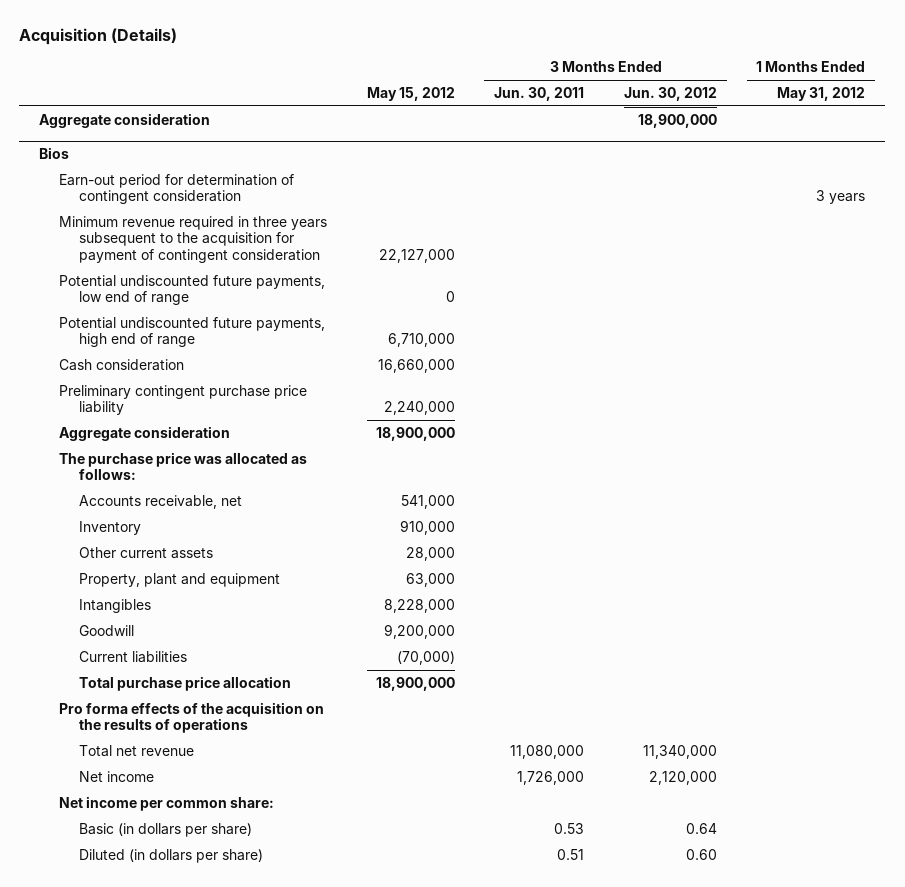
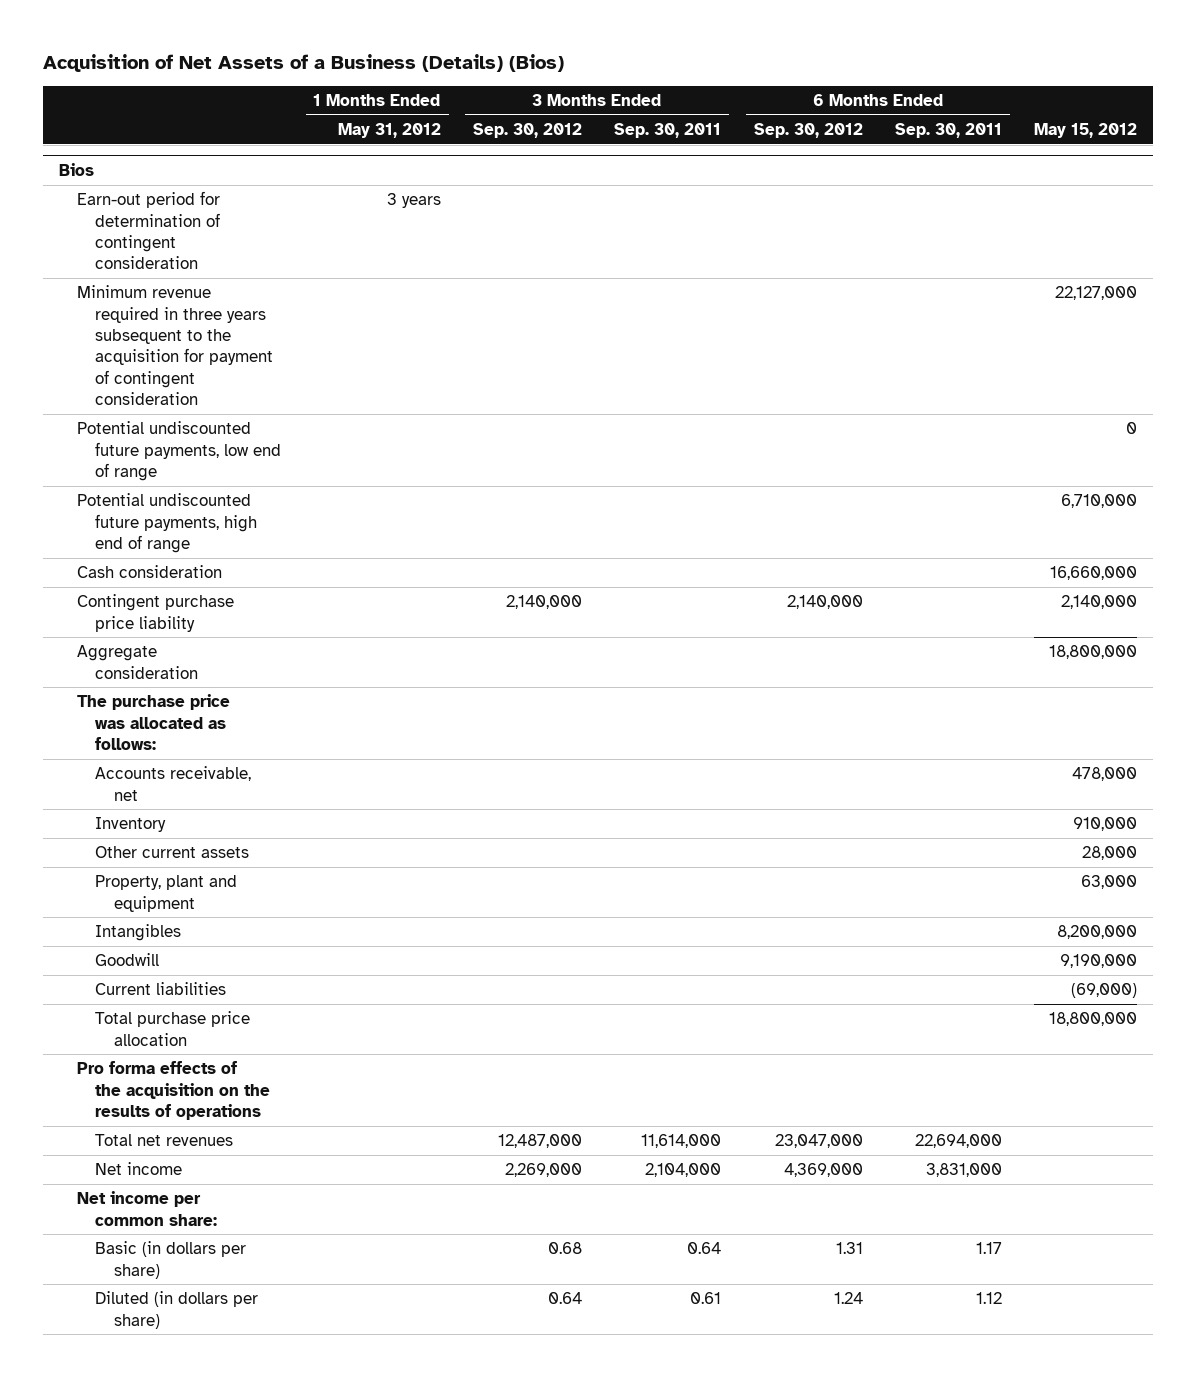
- Acquisition (Details)
+ Acquisition of Net Assets of a Business (Details) (Bios)
- | May 15, 2012 | 3 Months Ended Jun. 30, 2011 | 3 Months Ended Jun. 30, 2012 | 1 Months Ended May 31, 2012
+ | 1 Months Ended May 31, 2012 | 3 Months Ended Sep. 30, 2012 | 3 Months Ended Sep. 30, 2011 | 6 Months Ended Sep. 30, 2012 | 6 Months Ended Sep. 30, 2011 | May 15, 2012
- Aggregate consideration | | | 18,900,000 |
@ Bios
- Preliminary contingent purchase price liability | 2,240,000 | | |
- Aggregate consideration | 18,900,000 | | |
+ Contingent purchase price liability | | 2,140,000 | | 2,140,000 | | 2,140,000
+ Aggregate consideration | | | | | | 18,800,000
- Accounts receivable, net | 541,000 | | |
+ Accounts receivable, net | | | | | | 478,000
- Intangibles | 8,228,000 | | |
- Goodwill | 9,200,000 | | |
- Current liabilities | (70,000) | | |
- Total purchase price allocation | 18,900,000 | | |
+ Intangibles | | | | | | 8,200,000
+ Goodwill | | | | | | 9,190,000
+ Current liabilities | | | | | | (69,000)
+ Total purchase price allocation | | | | | | 18,800,000
- Total net revenue | | 11,080,000 | 11,340,000 |
+ Total net revenues | | 12,487,000 | 11,614,000 | 23,047,000 | 22,694,000 |

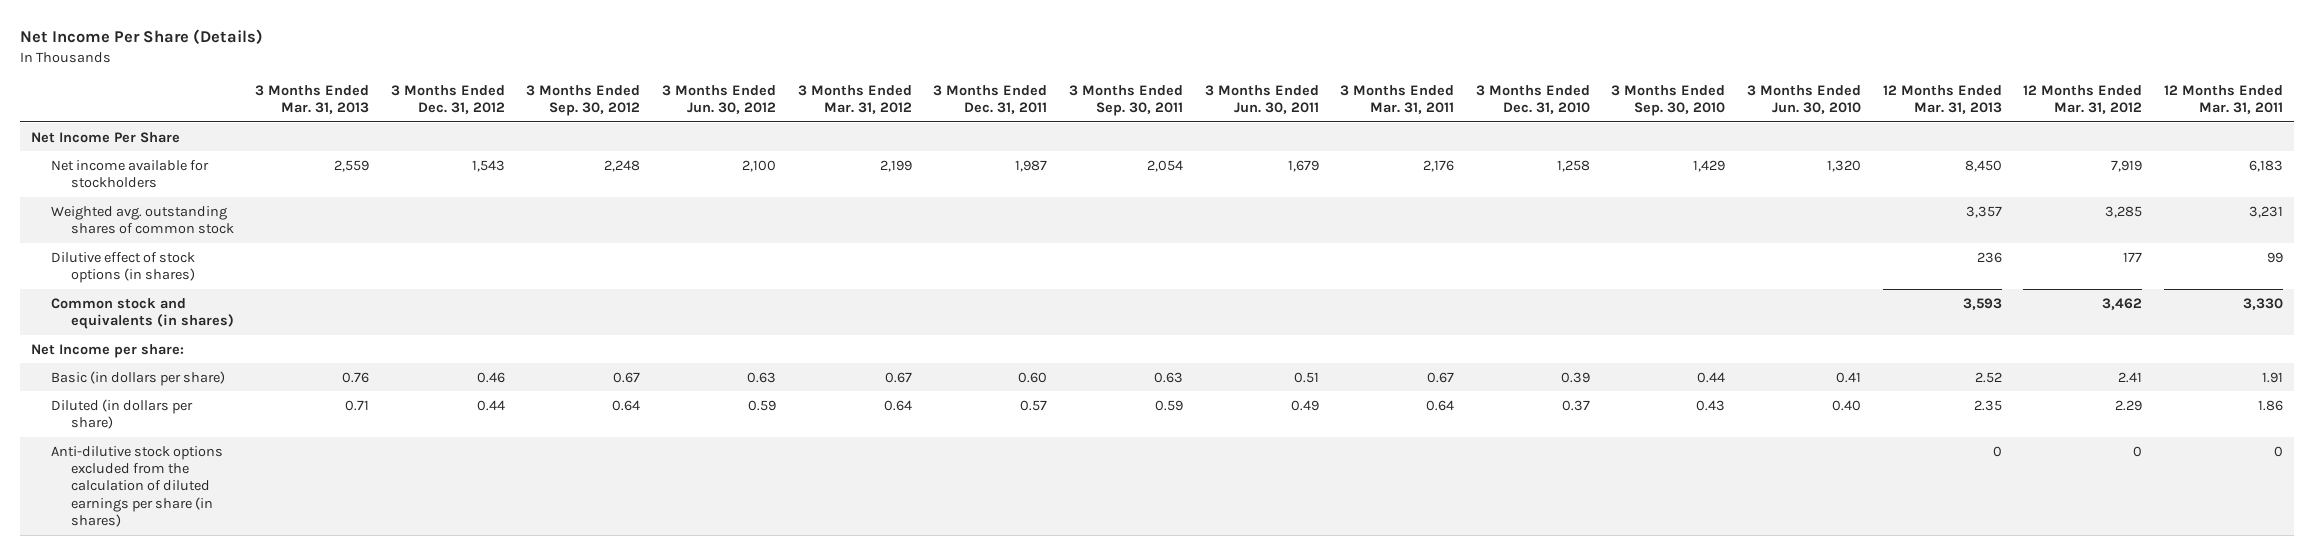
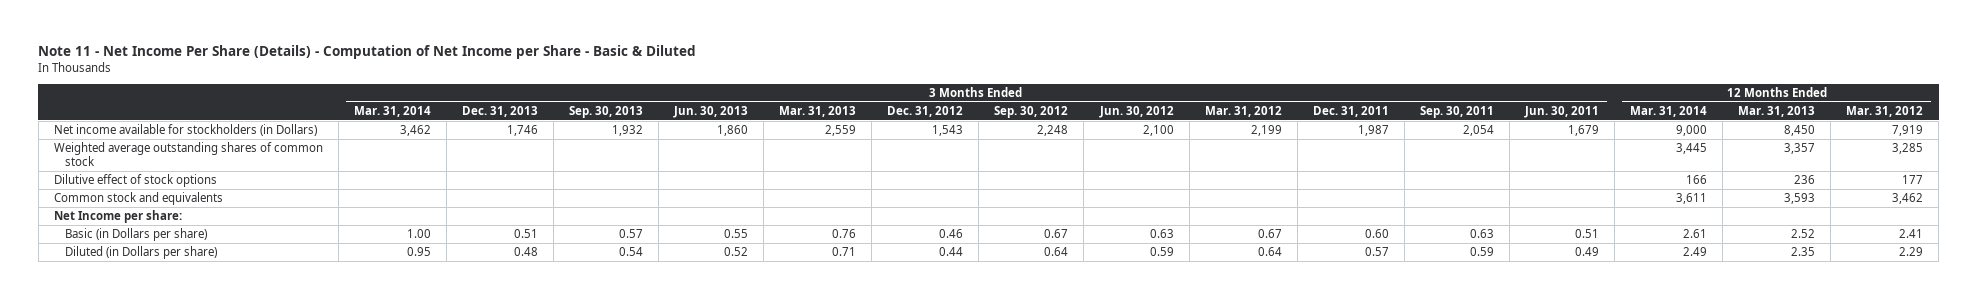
- Net Income Per Share (Details)
+ Note 11 - Net Income Per Share (Details) - Computation of Net Income per Share - Basic & Diluted
- | 3 Months Ended Mar. 31, 2013 | 3 Months Ended Dec. 31, 2012 | 3 Months Ended Sep. 30, 2012 | 3 Months Ended Jun. 30, 2012 | 3 Months Ended Mar. 31, 2012 | 3 Months Ended Dec. 31, 2011 | 3 Months Ended Sep. 30, 2011 | 3 Months Ended Jun. 30, 2011 | 3 Months Ended Mar. 31, 2011 | 3 Months Ended Dec. 31, 2010 | 3 Months Ended Sep. 30, 2010 | 3 Months Ended Jun. 30, 2010 | 12 Months Ended Mar. 31, 2013 | 12 Months Ended Mar. 31, 2012 | 12 Months Ended Mar. 31, 2011
+ | 3 Months Ended Mar. 31, 2014 | 3 Months Ended Dec. 31, 2013 | 3 Months Ended Sep. 30, 2013 | 3 Months Ended Jun. 30, 2013 | 3 Months Ended Mar. 31, 2013 | 3 Months Ended Dec. 31, 2012 | 3 Months Ended Sep. 30, 2012 | 3 Months Ended Jun. 30, 2012 | 3 Months Ended Mar. 31, 2012 | 3 Months Ended Dec. 31, 2011 | 3 Months Ended Sep. 30, 2011 | 3 Months Ended Jun. 30, 2011 | 12 Months Ended Mar. 31, 2014 | 12 Months Ended Mar. 31, 2013 | 12 Months Ended Mar. 31, 2012
- Net Income Per Share
- Net income available for stockholders | 2,559 | 1,543 | 2,248 | 2,100 | 2,199 | 1,987 | 2,054 | 1,679 | 2,176 | 1,258 | 1,429 | 1,320 | 8,450 | 7,919 | 6,183
- Weighted avg. outstanding shares of common stock | | | | | | | | | | | | | 3,357 | 3,285 | 3,231
- Dilutive effect of stock options (in shares) | | | | | | | | | | | | | 236 | 177 | 99
- Common stock and equivalents (in shares) | | | | | | | | | | | | | 3,593 | 3,462 | 3,330
+ Net income available for stockholders (in Dollars) | 3,462 | 1,746 | 1,932 | 1,860 | 2,559 | 1,543 | 2,248 | 2,100 | 2,199 | 1,987 | 2,054 | 1,679 | 9,000 | 8,450 | 7,919
+ Weighted average outstanding shares of common stock | | | | | | | | | | | | | 3,445 | 3,357 | 3,285
+ Dilutive effect of stock options | | | | | | | | | | | | | 166 | 236 | 177
+ Common stock and equivalents | | | | | | | | | | | | | 3,611 | 3,593 | 3,462
- Basic (in dollars per share) | 0.76 | 0.46 | 0.67 | 0.63 | 0.67 | 0.60 | 0.63 | 0.51 | 0.67 | 0.39 | 0.44 | 0.41 | 2.52 | 2.41 | 1.91
- Diluted (in dollars per share) | 0.71 | 0.44 | 0.64 | 0.59 | 0.64 | 0.57 | 0.59 | 0.49 | 0.64 | 0.37 | 0.43 | 0.40 | 2.35 | 2.29 | 1.86
- Anti-dilutive stock options excluded from the calculation of diluted earnings per share (in shares) | | | | | | | | | | | | | 0 | 0 | 0
+ Basic (in Dollars per share) | 1.00 | 0.51 | 0.57 | 0.55 | 0.76 | 0.46 | 0.67 | 0.63 | 0.67 | 0.60 | 0.63 | 0.51 | 2.61 | 2.52 | 2.41
+ Diluted (in Dollars per share) | 0.95 | 0.48 | 0.54 | 0.52 | 0.71 | 0.44 | 0.64 | 0.59 | 0.64 | 0.57 | 0.59 | 0.49 | 2.49 | 2.35 | 2.29

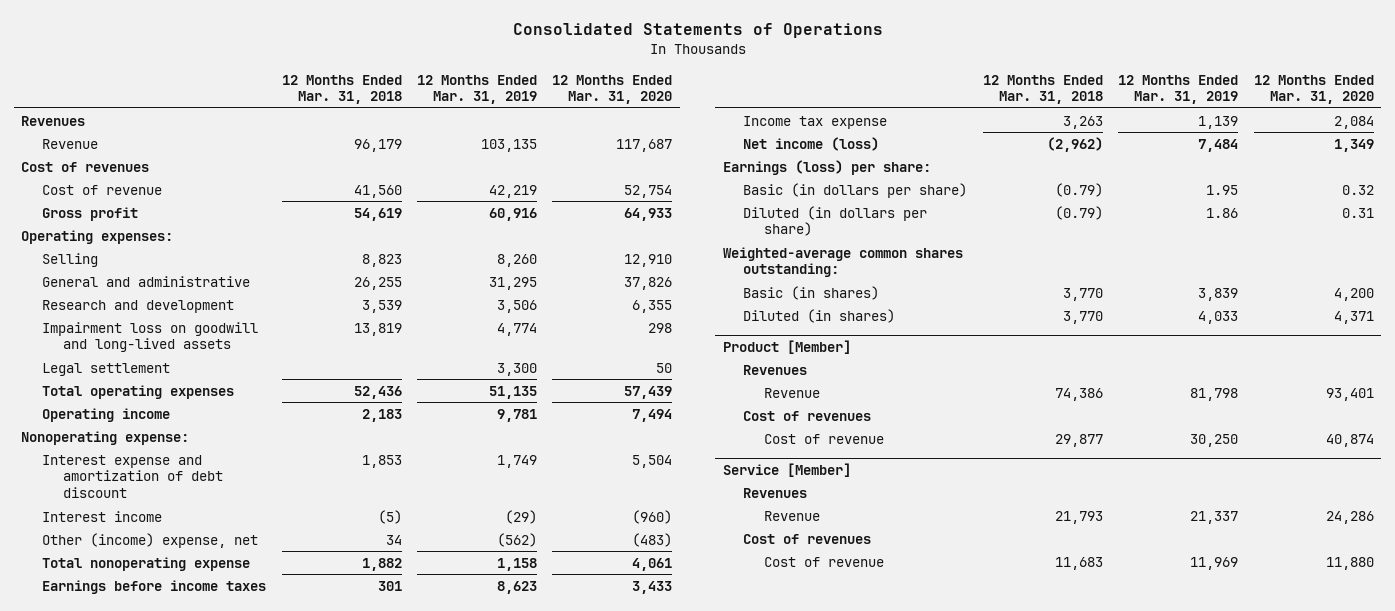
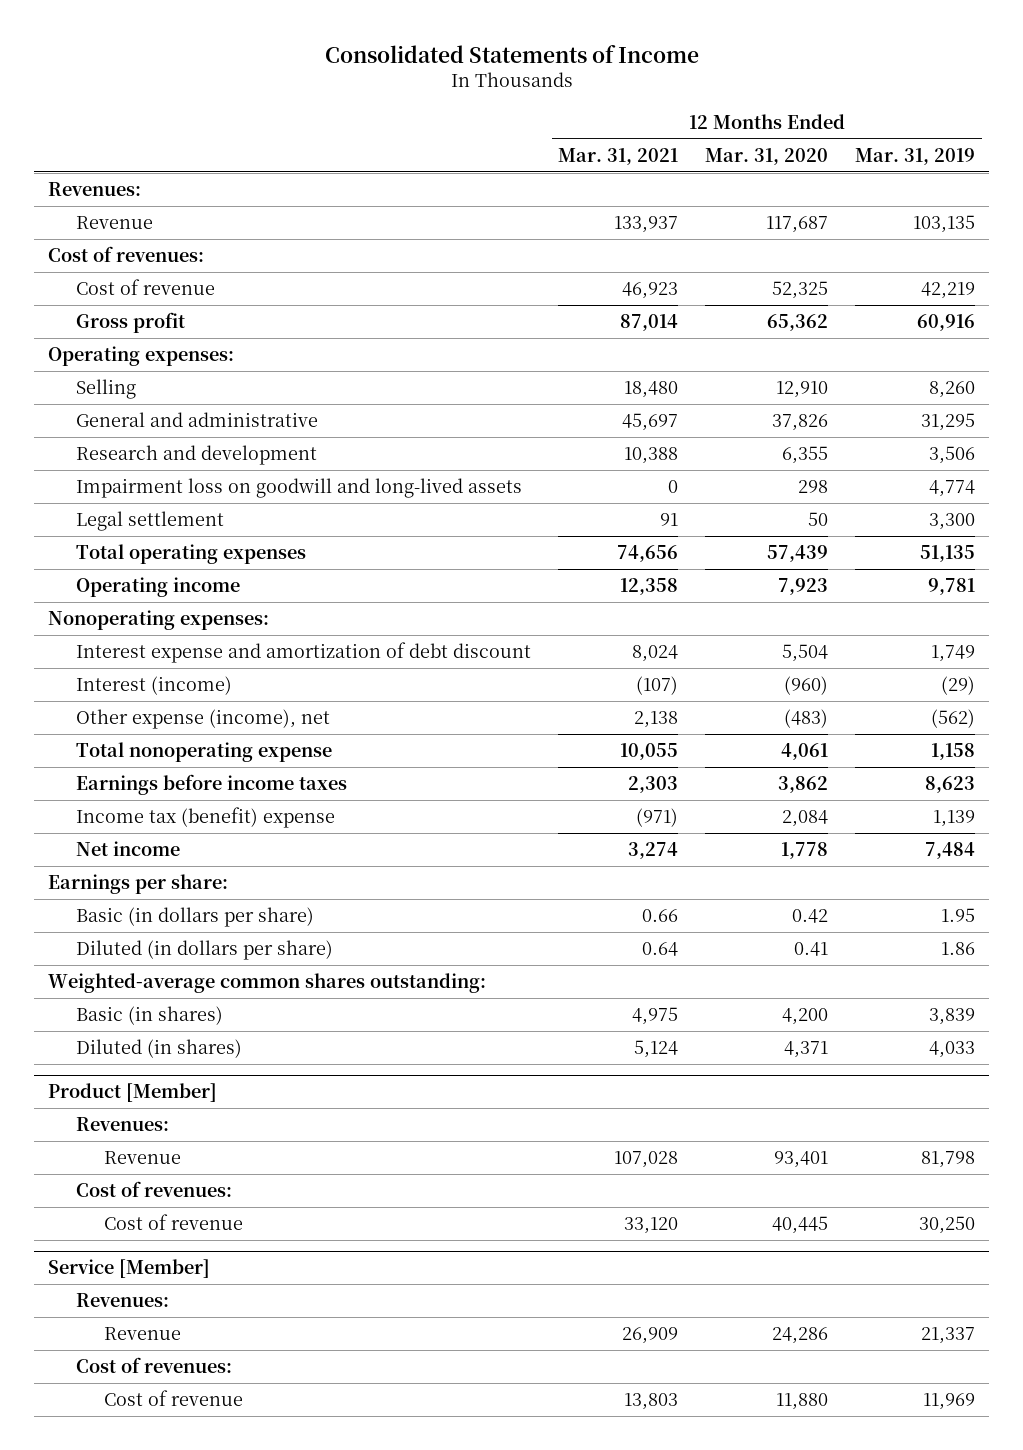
- Consolidated Statements of Operations
+ Consolidated Statements of Income
- | 12 Months Ended Mar. 31, 2018 | 12 Months Ended Mar. 31, 2019 | 12 Months Ended Mar. 31, 2020
+ | 12 Months Ended Mar. 31, 2021 | 12 Months Ended Mar. 31, 2020 | 12 Months Ended Mar. 31, 2019
- Revenues
+ Revenues:
- Cost of revenues
- Cost of revenue | 41,560 | 42,219 | 52,754
- Gross profit | 54,619 | 60,916 | 64,933
+ Cost of revenues:
+ Cost of revenue | 46,923 | 52,325 | 42,219
+ Gross profit | 87,014 | 65,362 | 60,916
- Operating income | 2,183 | 9,781 | 7,494
- Nonoperating expense:
+ Operating income | 12,358 | 7,923 | 9,781
+ Nonoperating expenses:
- Interest income | (5) | (29) | (960)
- Other (income) expense, net | 34 | (562) | (483)
+ Interest (income) | (107) | (960) | (29)
+ Other expense (income), net | 2,138 | (483) | (562)
- Earnings before income taxes | 301 | 8,623 | 3,433
- Income tax expense | 3,263 | 1,139 | 2,084
- Net income (loss) | (2,962) | 7,484 | 1,349
- Earnings (loss) per share:
- Basic (in dollars per share) | (0.79) | 1.95 | 0.32
- Diluted (in dollars per share) | (0.79) | 1.86 | 0.31
+ Earnings before income taxes | 2,303 | 3,862 | 8,623
+ Income tax (benefit) expense | (971) | 2,084 | 1,139
+ Net income | 3,274 | 1,778 | 7,484
+ Earnings per share:
+ Basic (in dollars per share) | 0.66 | 0.42 | 1.95
+ Diluted (in dollars per share) | 0.64 | 0.41 | 1.86
@ Product [Member]
- Revenues
+ Revenues:
- Cost of revenues
- Cost of revenue | 29,877 | 30,250 | 40,874
+ Cost of revenues:
+ Cost of revenue | 33,120 | 40,445 | 30,250
@ Service [Member]
- Revenues
+ Revenues:
- Cost of revenues
+ Cost of revenues:

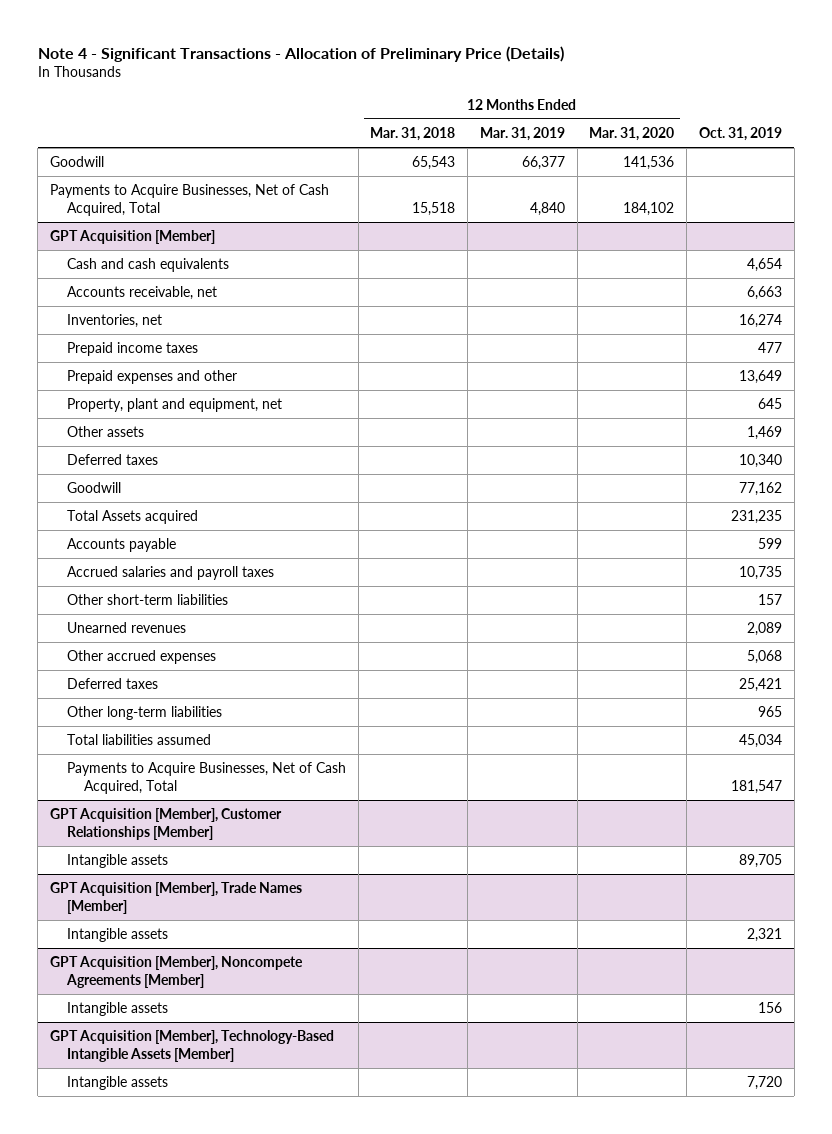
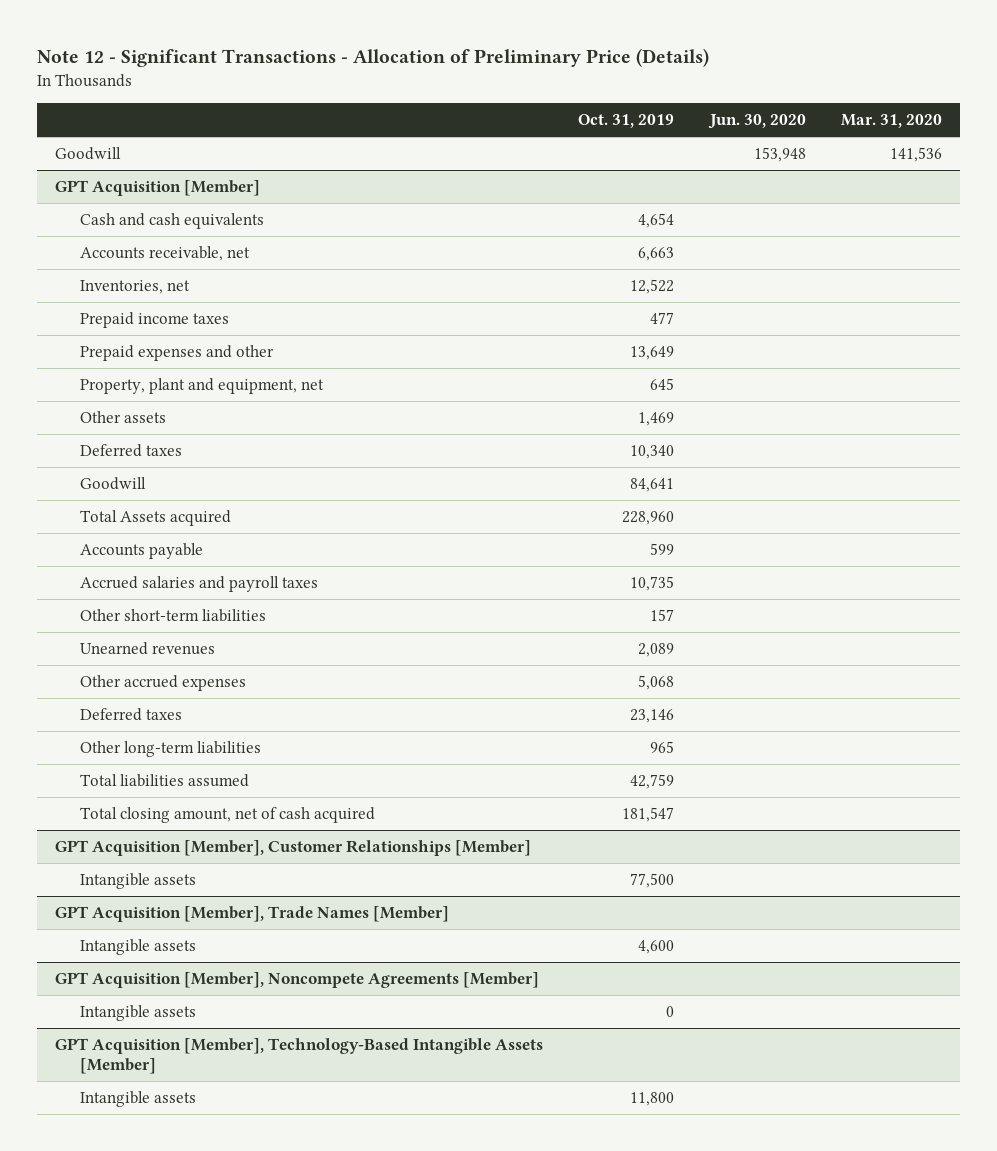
- Note 4 - Significant Transactions - Allocation of Preliminary Price (Details)
+ Note 12 - Significant Transactions - Allocation of Preliminary Price (Details)
- | 12 Months Ended Mar. 31, 2018 | 12 Months Ended Mar. 31, 2019 | 12 Months Ended Mar. 31, 2020 | Oct. 31, 2019
+ | Oct. 31, 2019 | Jun. 30, 2020 | Mar. 31, 2020
- Payments to Acquire Businesses, Net of Cash Acquired, Total | 15,518 | 4,840 | 184,102 |
@ GPT Acquisition [Member]
- Inventories, net | | | | 16,274
+ Inventories, net | 12,522 | |
- Goodwill | | | | 77,162
- Total Assets acquired | | | | 231,235
+ Goodwill | 84,641 | |
+ Total Assets acquired | 228,960 | |
- Deferred taxes | | | | 25,421
+ Deferred taxes | 23,146 | |
- Total liabilities assumed | | | | 45,034
- Payments to Acquire Businesses, Net of Cash Acquired, Total | | | | 181,547
+ Total liabilities assumed | 42,759 | |
+ Total closing amount, net of cash acquired | 181,547 | |
@ GPT Acquisition [Member], Customer Relationships [Member]
- Intangible assets | | | | 89,705
+ Intangible assets | 77,500 | |
@ GPT Acquisition [Member], Trade Names [Member]
- Intangible assets | | | | 2,321
+ Intangible assets | 4,600 | |
@ GPT Acquisition [Member], Noncompete Agreements [Member]
- Intangible assets | | | | 156
+ Intangible assets | 0 | |
@ GPT Acquisition [Member], Technology-Based Intangible Assets [Member]
- Intangible assets | | | | 7,720
+ Intangible assets | 11,800 | |

